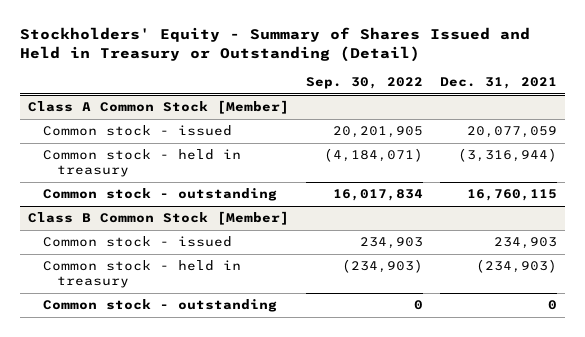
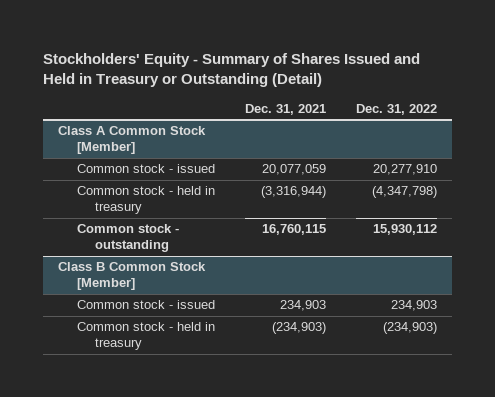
- | Sep. 30, 2022 | Dec. 31, 2021
+ | Dec. 31, 2021 | Dec. 31, 2022
@ Class B Common Stock [Member]
- Common stock - outstanding | 0 | 0

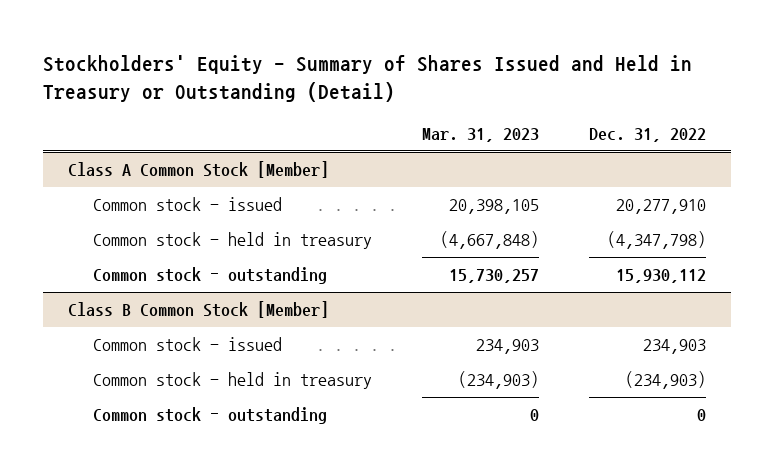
- | Dec. 31, 2021 | Dec. 31, 2022
+ | Mar. 31, 2023 | Dec. 31, 2022
@ Class B Common Stock [Member]
+ Common stock - outstanding | 0 | 0

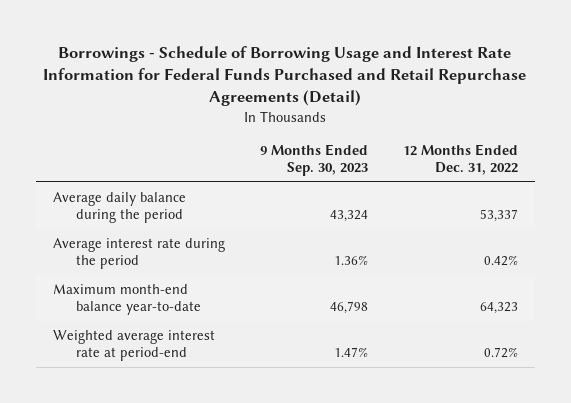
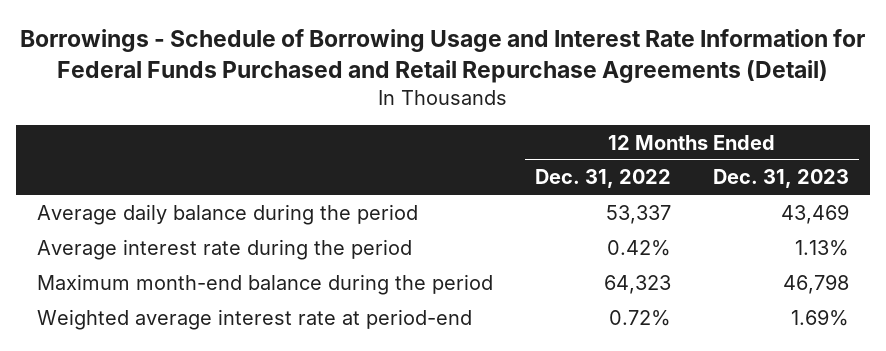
- | 9 Months Ended Sep. 30, 2023 | 12 Months Ended Dec. 31, 2022
+ | 12 Months Ended Dec. 31, 2022 | 12 Months Ended Dec. 31, 2023
- Maximum month-end balance year-to-date | 46,798 | 64,323
+ Maximum month-end balance during the period | 64,323 | 46,798

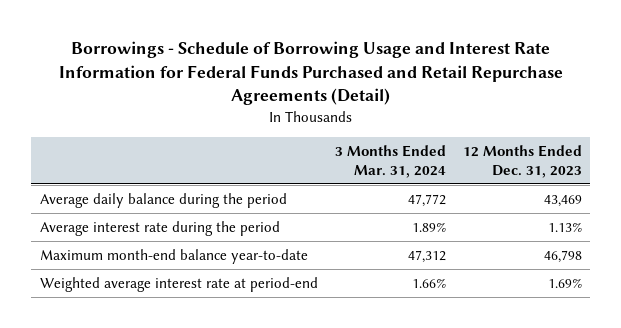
- | 12 Months Ended Dec. 31, 2022 | 12 Months Ended Dec. 31, 2023
+ | 3 Months Ended Mar. 31, 2024 | 12 Months Ended Dec. 31, 2023
- Maximum month-end balance during the period | 64,323 | 46,798
+ Maximum month-end balance year-to-date | 47,312 | 46,798

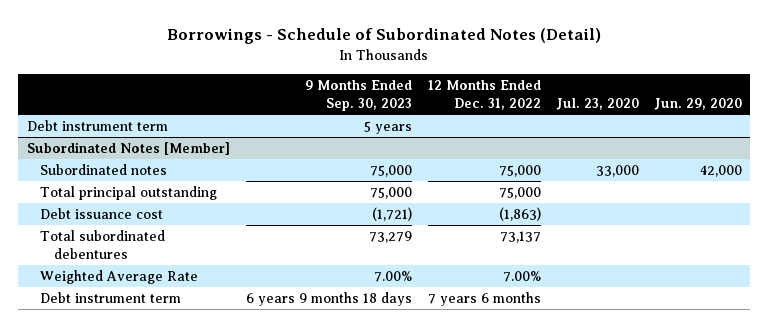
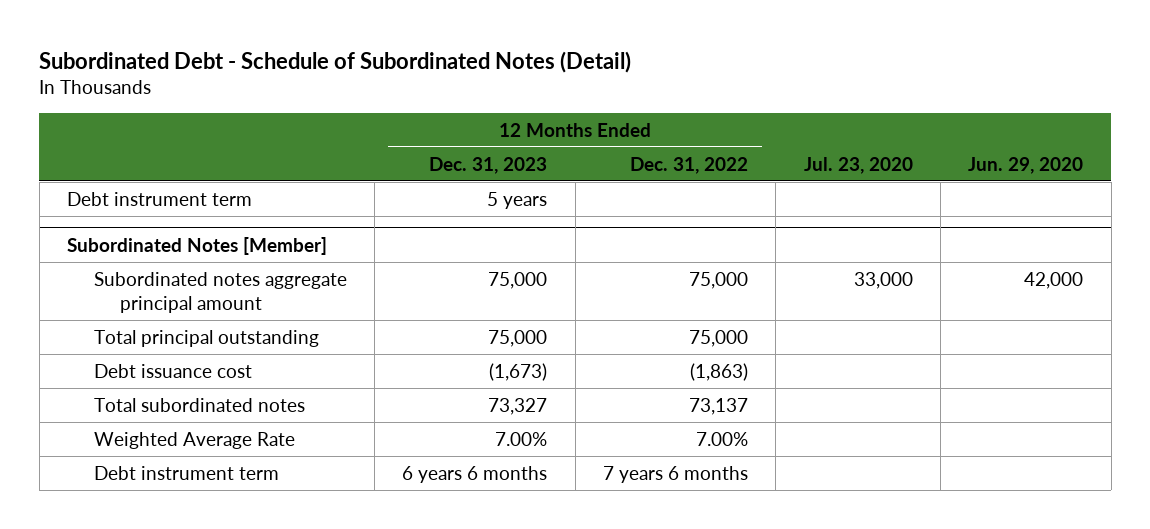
- Borrowings - Schedule of Subordinated Notes (Detail)
+ Subordinated Debt - Schedule of Subordinated Notes (Detail)
- | 9 Months Ended Sep. 30, 2023 | 12 Months Ended Dec. 31, 2022 | Jul. 23, 2020 | Jun. 29, 2020
+ | 12 Months Ended Dec. 31, 2023 | 12 Months Ended Dec. 31, 2022 | Jul. 23, 2020 | Jun. 29, 2020
@ Subordinated Notes [Member]
- Subordinated notes | 75,000 | 75,000 | 33,000 | 42,000
+ Subordinated notes aggregate principal amount | 75,000 | 75,000 | 33,000 | 42,000
- Total subordinated debentures | 73,279 | 73,137 | |
+ Total subordinated notes | 73,327 | 73,137 | |

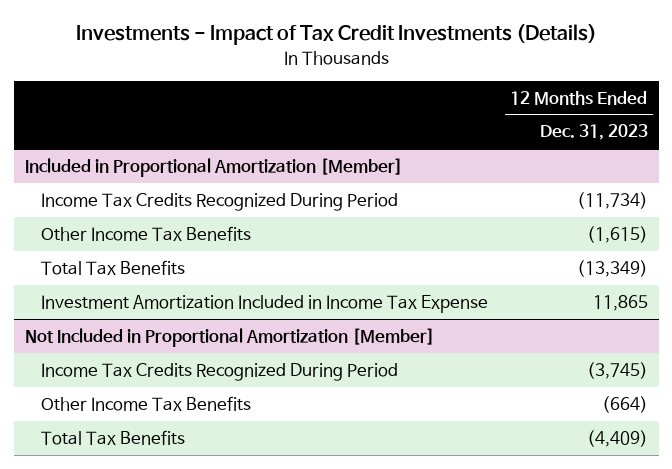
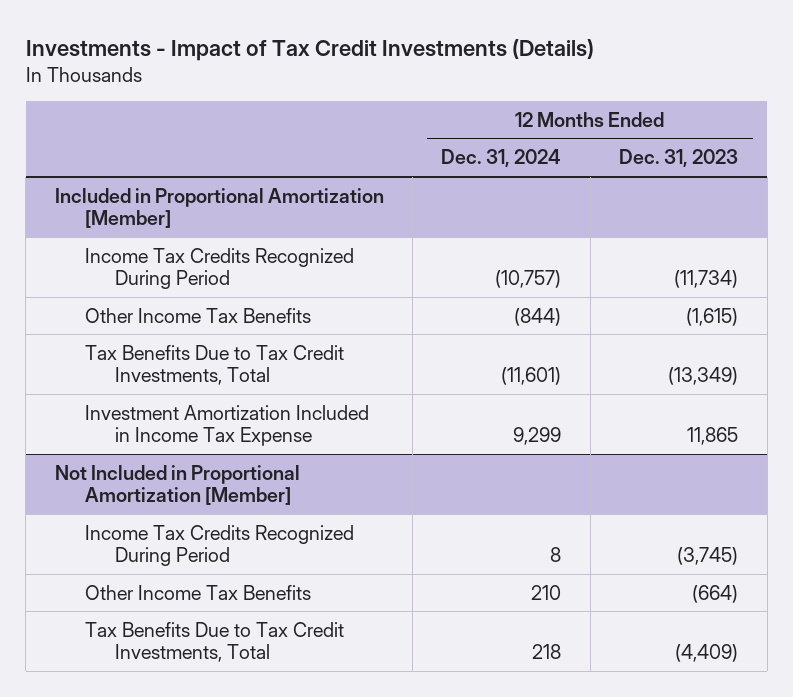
- | 12 Months Ended Dec. 31, 2023
+ | 12 Months Ended Dec. 31, 2024 | 12 Months Ended Dec. 31, 2023
@ Included in Proportional Amortization [Member]
- Total Tax Benefits | (13,349)
+ Tax Benefits Due to Tax Credit Investments, Total | (11,601) | (13,349)
@ Not Included in Proportional Amortization [Member]
- Total Tax Benefits | (4,409)
+ Tax Benefits Due to Tax Credit Investments, Total | 218 | (4,409)

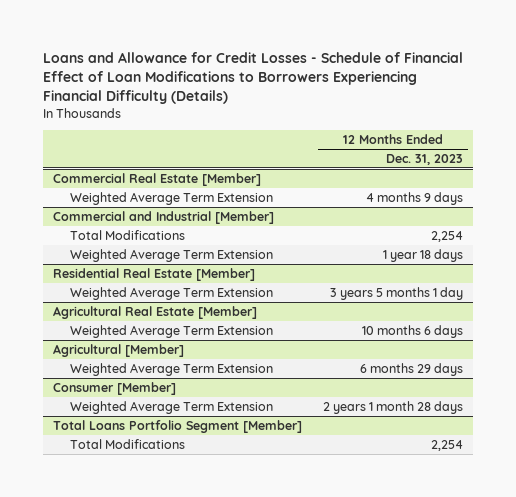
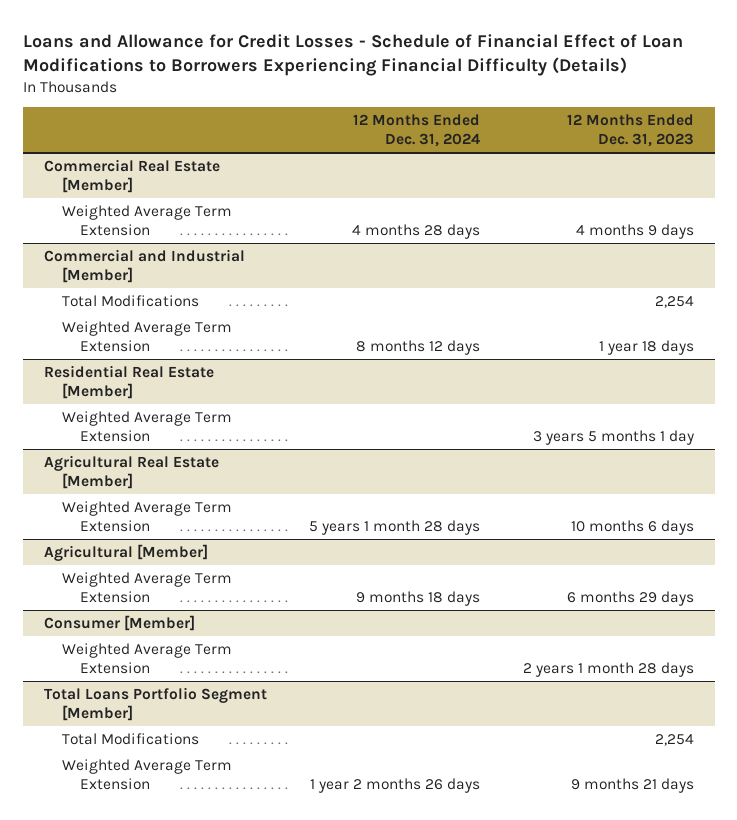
- | 12 Months Ended Dec. 31, 2023
+ | 12 Months Ended Dec. 31, 2024 | 12 Months Ended Dec. 31, 2023
@ Total Loans Portfolio Segment [Member]
+ Weighted Average Term Extension | 1 year 2 months 26 days | 9 months 21 days

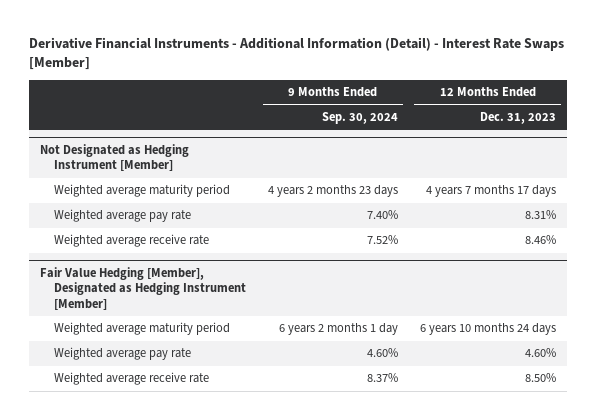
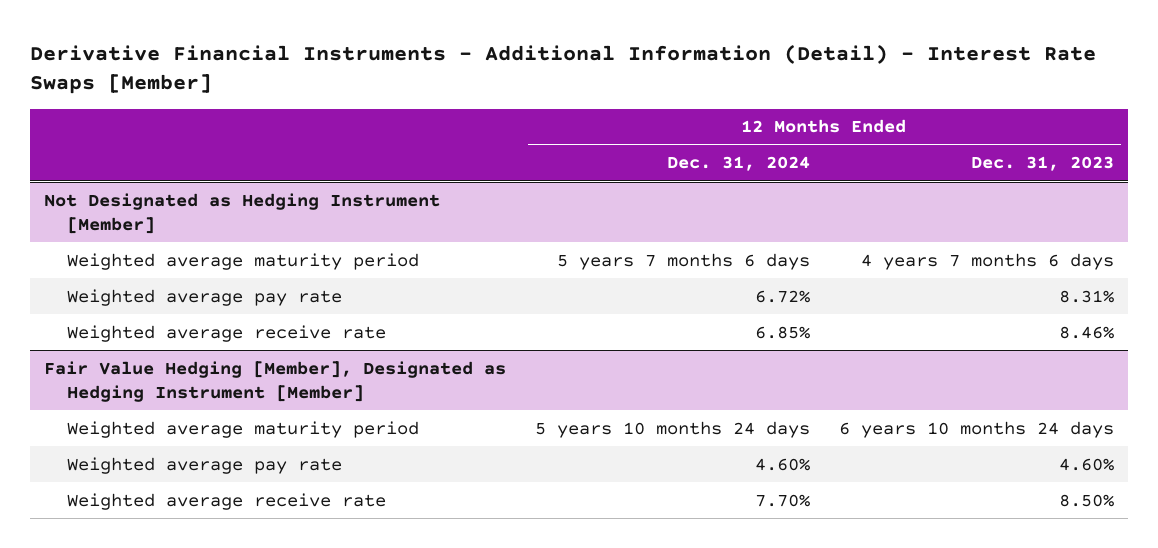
- | 9 Months Ended Sep. 30, 2024 | 12 Months Ended Dec. 31, 2023
+ | 12 Months Ended Dec. 31, 2024 | 12 Months Ended Dec. 31, 2023
@ Not Designated as Hedging Instrument [Member]
- Weighted average maturity period | 4 years 2 months 23 days | 4 years 7 months 17 days
+ Weighted average maturity period | 5 years 7 months 6 days | 4 years 7 months 6 days

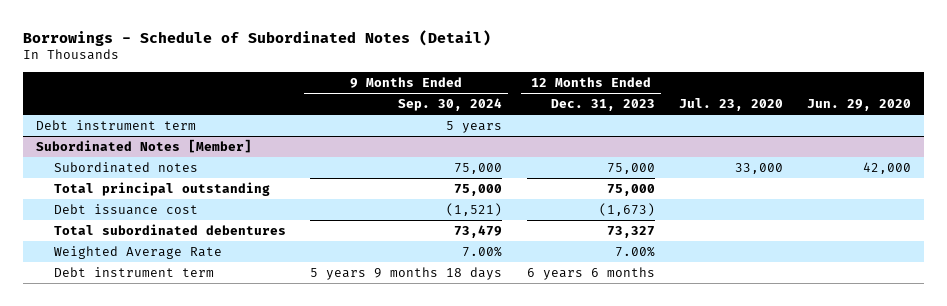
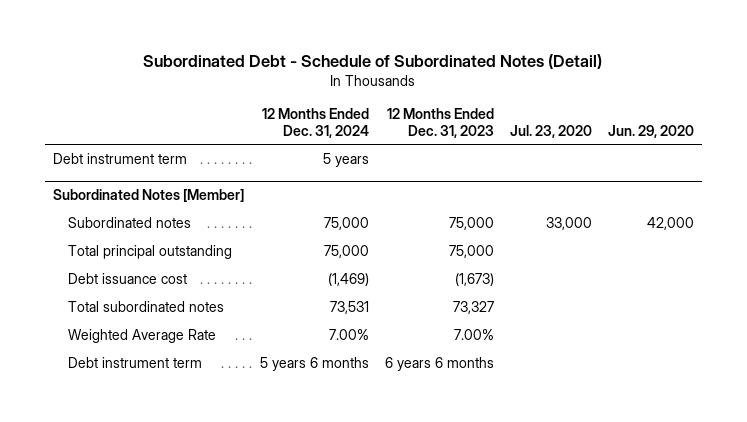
- Borrowings - Schedule of Subordinated Notes (Detail)
+ Subordinated Debt - Schedule of Subordinated Notes (Detail)
- | 9 Months Ended Sep. 30, 2024 | 12 Months Ended Dec. 31, 2023 | Jul. 23, 2020 | Jun. 29, 2020
+ | 12 Months Ended Dec. 31, 2024 | 12 Months Ended Dec. 31, 2023 | Jul. 23, 2020 | Jun. 29, 2020
@ Subordinated Notes [Member]
- Total subordinated debentures | 73,479 | 73,327 | |
+ Total subordinated notes | 73,531 | 73,327 | |

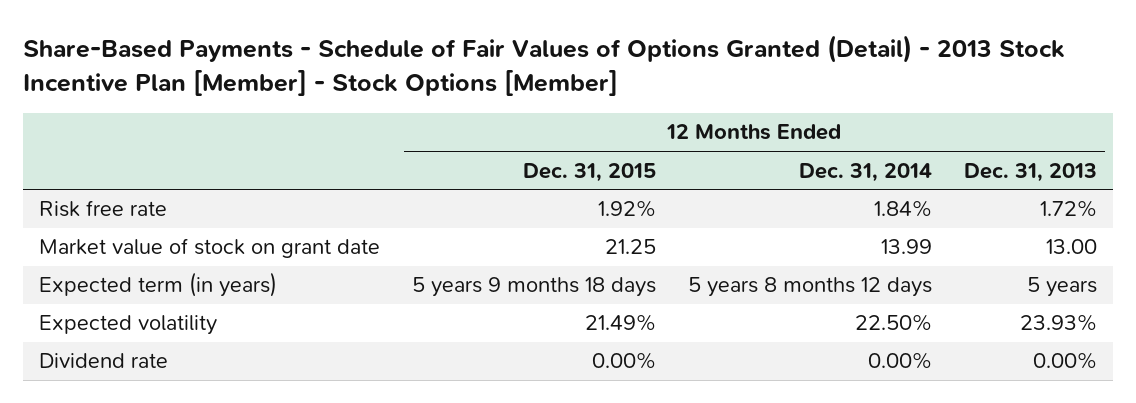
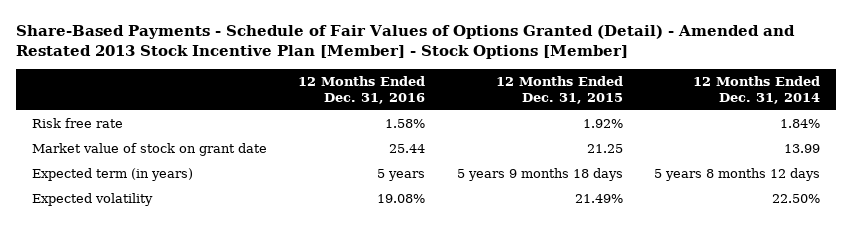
- Share-Based Payments - Schedule of Fair Values of Options Granted (Detail) - 2013 Stock Incentive Plan [Member] - Stock Options [Member]
+ Share-Based Payments - Schedule of Fair Values of Options Granted (Detail) - Amended and Restated 2013 Stock Incentive Plan [Member] - Stock Options [Member]
- | 12 Months Ended Dec. 31, 2015 | 12 Months Ended Dec. 31, 2014 | 12 Months Ended Dec. 31, 2013
+ | 12 Months Ended Dec. 31, 2016 | 12 Months Ended Dec. 31, 2015 | 12 Months Ended Dec. 31, 2014
- Dividend rate | 0.00% | 0.00% | 0.00%

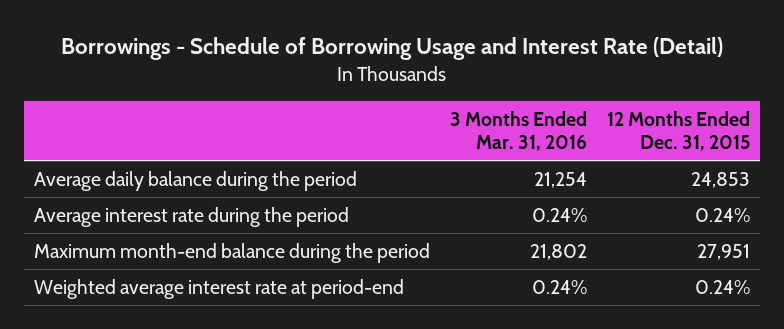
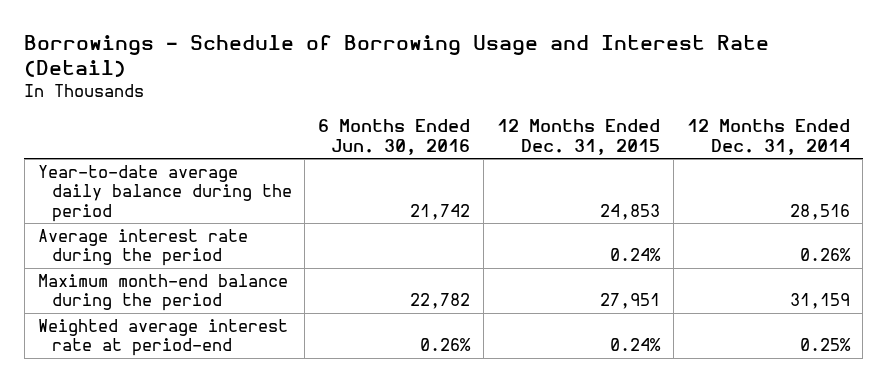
- | 3 Months Ended Mar. 31, 2016 | 12 Months Ended Dec. 31, 2015
+ | 6 Months Ended Jun. 30, 2016 | 12 Months Ended Dec. 31, 2015 | 12 Months Ended Dec. 31, 2014
- Average daily balance during the period | 21,254 | 24,853
+ Year-to-date average daily balance during the period | 21,742 | 24,853 | 28,516

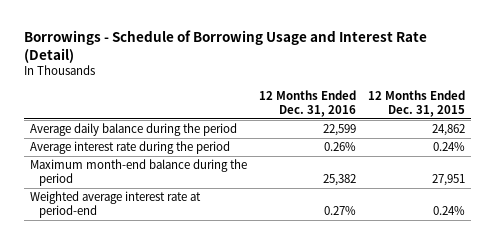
- | 6 Months Ended Jun. 30, 2016 | 12 Months Ended Dec. 31, 2015 | 12 Months Ended Dec. 31, 2014
+ | 12 Months Ended Dec. 31, 2016 | 12 Months Ended Dec. 31, 2015
- Year-to-date average daily balance during the period | 21,742 | 24,853 | 28,516
+ Average daily balance during the period | 22,599 | 24,862

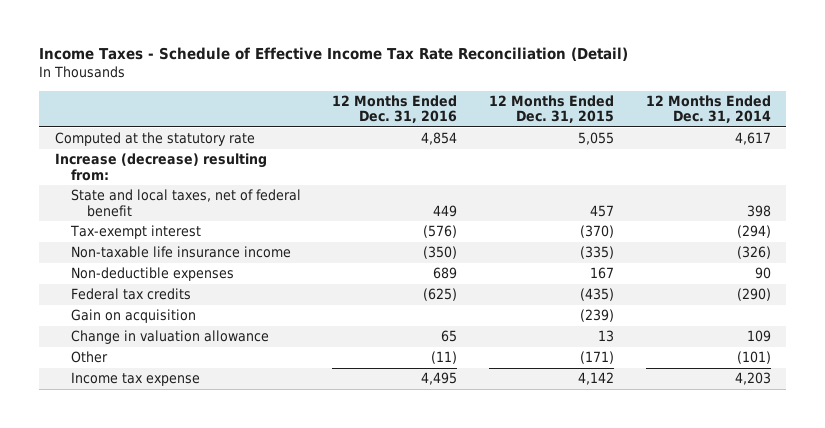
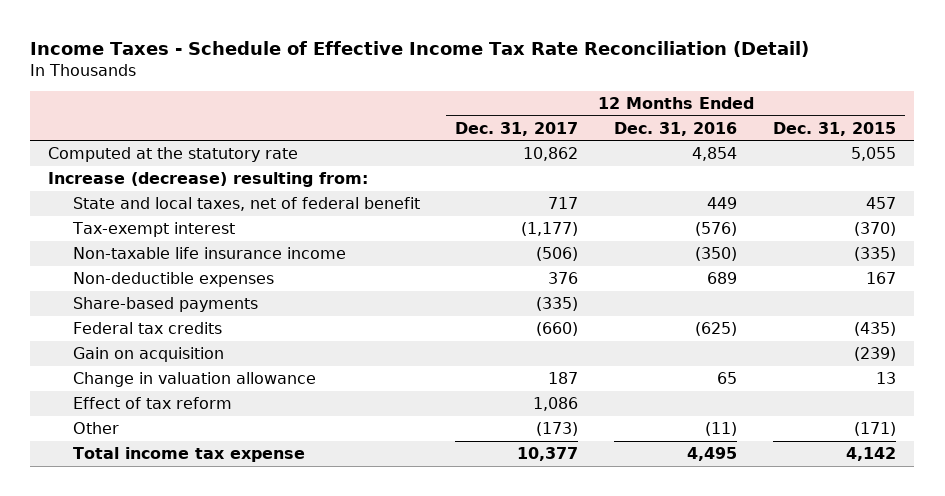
- | 12 Months Ended Dec. 31, 2016 | 12 Months Ended Dec. 31, 2015 | 12 Months Ended Dec. 31, 2014
+ | 12 Months Ended Dec. 31, 2017 | 12 Months Ended Dec. 31, 2016 | 12 Months Ended Dec. 31, 2015
+ Share-based payments | (335) | |
+ Effect of tax reform | 1,086 | |
- Income tax expense | 4,495 | 4,142 | 4,203
+ Total income tax expense | 10,377 | 4,495 | 4,142

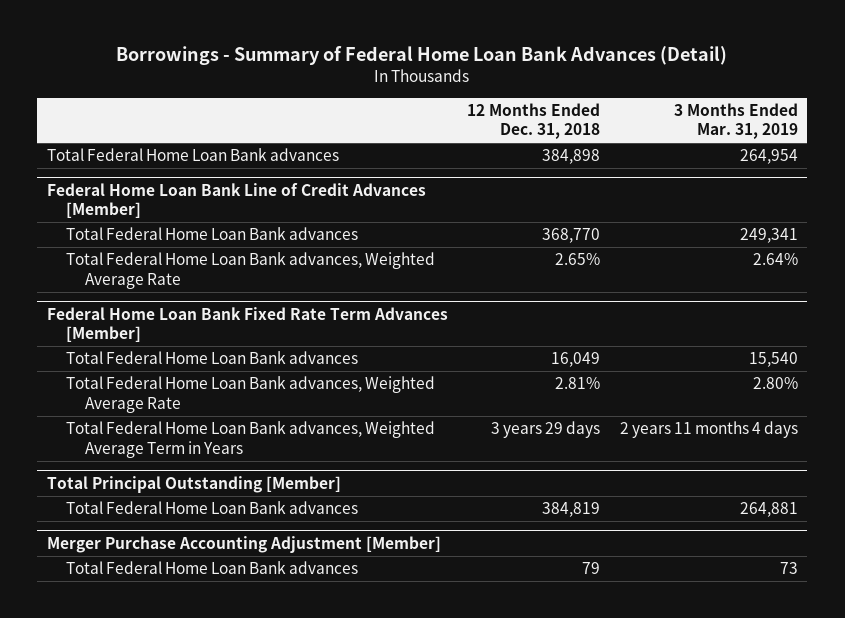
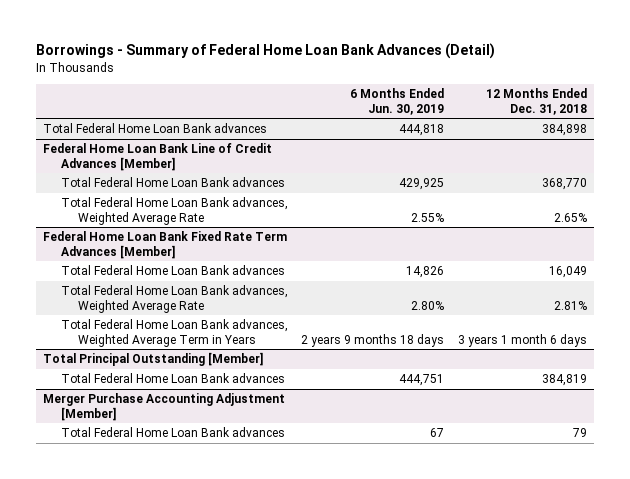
- | 12 Months Ended Dec. 31, 2018 | 3 Months Ended Mar. 31, 2019
+ | 6 Months Ended Jun. 30, 2019 | 12 Months Ended Dec. 31, 2018
@ Federal Home Loan Bank Fixed Rate Term Advances [Member]
- Total Federal Home Loan Bank advances, Weighted Average Term in Years | 3 years 29 days | 2 years 11 months 4 days
+ Total Federal Home Loan Bank advances, Weighted Average Term in Years | 2 years 9 months 18 days | 3 years 1 month 6 days

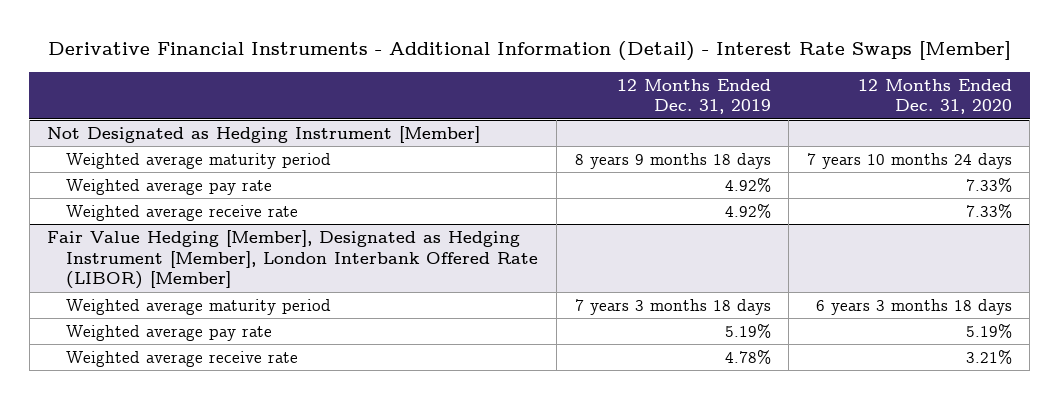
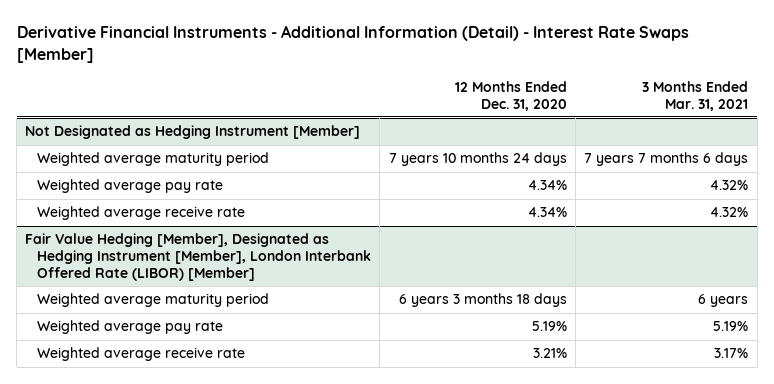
- | 12 Months Ended Dec. 31, 2019 | 12 Months Ended Dec. 31, 2020
+ | 12 Months Ended Dec. 31, 2020 | 3 Months Ended Mar. 31, 2021
@ Not Designated as Hedging Instrument [Member]
- Weighted average pay rate | 4.92% | 7.33%
- Weighted average receive rate | 4.92% | 7.33%
+ Weighted average pay rate | 4.34% | 4.32%
+ Weighted average receive rate | 4.34% | 4.32%

